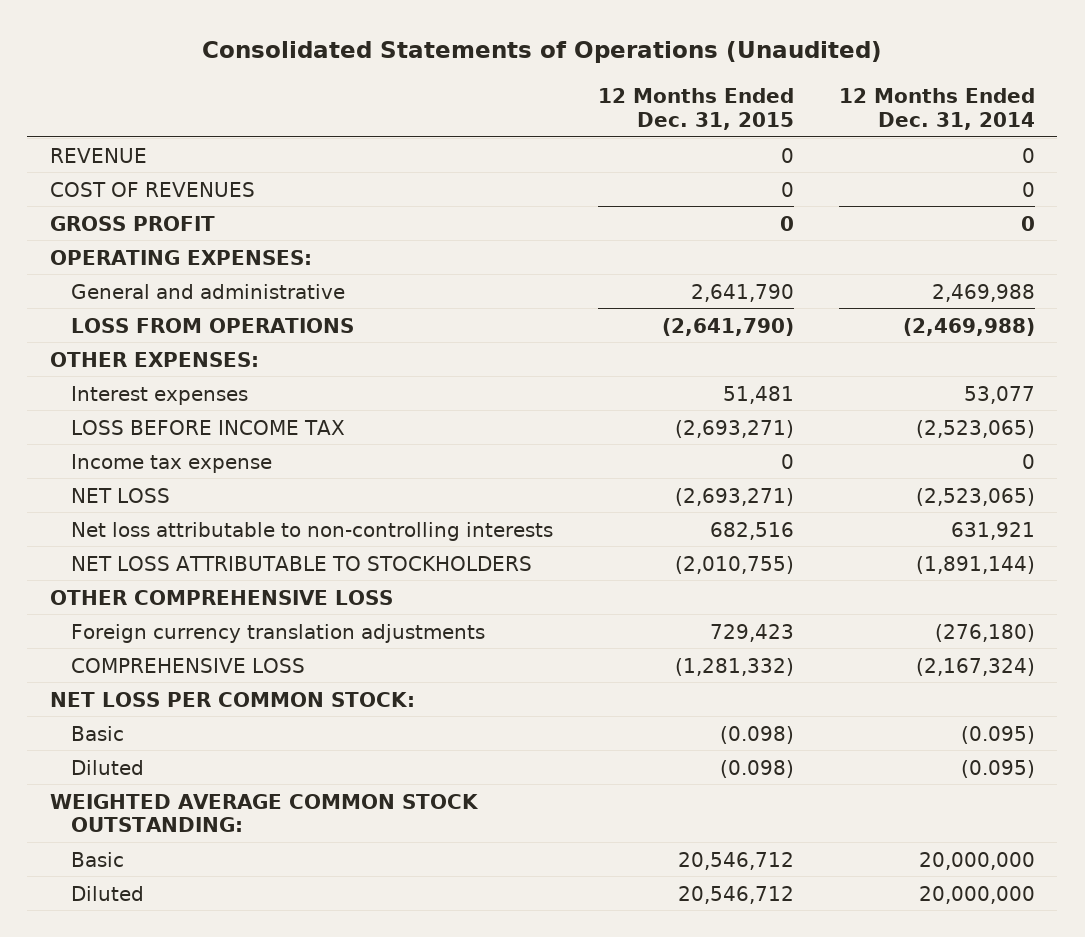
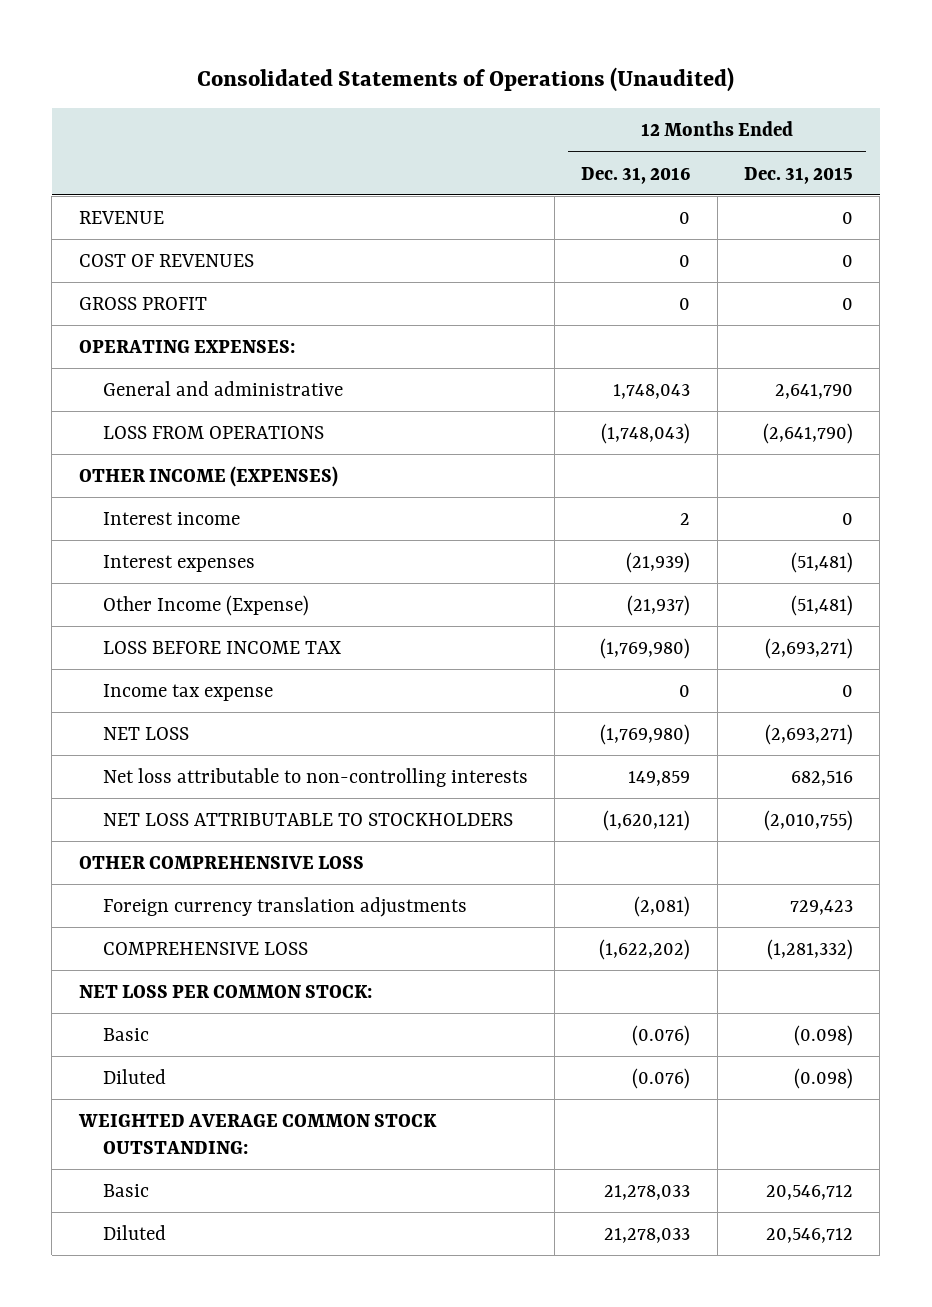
- | 12 Months Ended Dec. 31, 2015 | 12 Months Ended Dec. 31, 2014
+ | 12 Months Ended Dec. 31, 2016 | 12 Months Ended Dec. 31, 2015
- OTHER EXPENSES:
- Interest expenses | 51,481 | 53,077
+ OTHER INCOME (EXPENSES)
+ Interest income | 2 | 0
+ Interest expenses | (21,939) | (51,481)
+ Other Income (Expense) | (21,937) | (51,481)

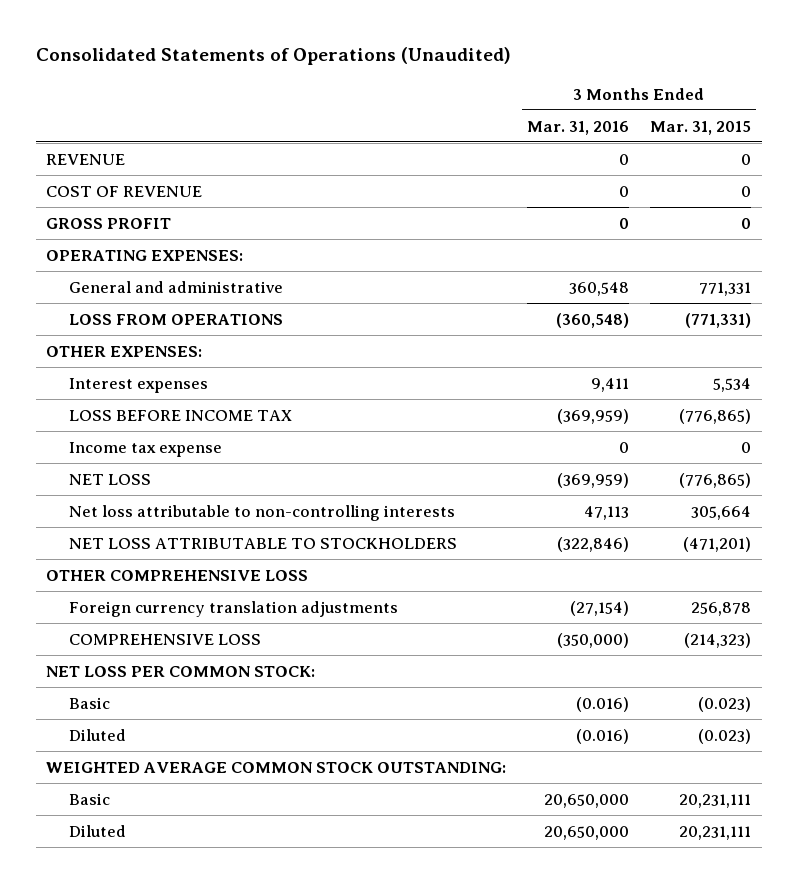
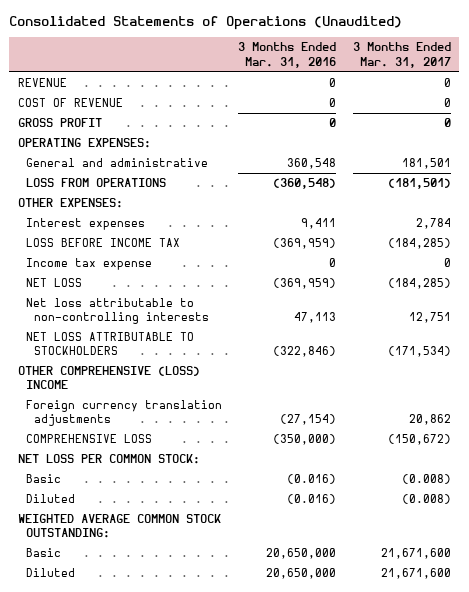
- | 3 Months Ended Mar. 31, 2016 | 3 Months Ended Mar. 31, 2015
+ | 3 Months Ended Mar. 31, 2016 | 3 Months Ended Mar. 31, 2017
- OTHER COMPREHENSIVE LOSS
+ OTHER COMPREHENSIVE (LOSS) INCOME

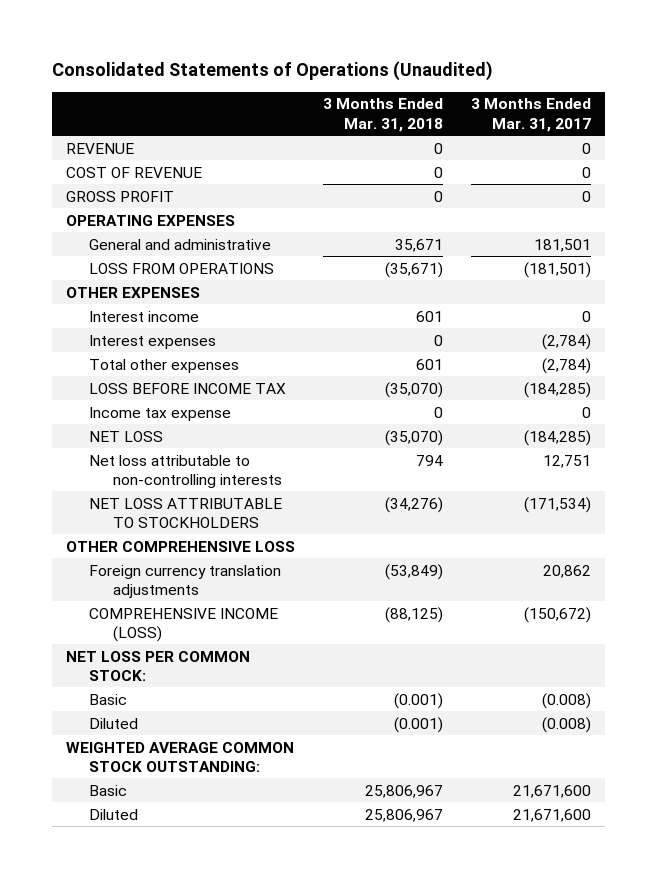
- | 3 Months Ended Mar. 31, 2016 | 3 Months Ended Mar. 31, 2017
+ | 3 Months Ended Mar. 31, 2018 | 3 Months Ended Mar. 31, 2017
- OPERATING EXPENSES:
+ OPERATING EXPENSES
- OTHER EXPENSES:
- Interest expenses | 9,411 | 2,784
+ OTHER EXPENSES
+ Interest income | 601 | 0
+ Interest expenses | 0 | (2,784)
+ Total other expenses | 601 | (2,784)
- OTHER COMPREHENSIVE (LOSS) INCOME
+ OTHER COMPREHENSIVE LOSS
- COMPREHENSIVE LOSS | (350,000) | (150,672)
+ COMPREHENSIVE INCOME (LOSS) | (88,125) | (150,672)

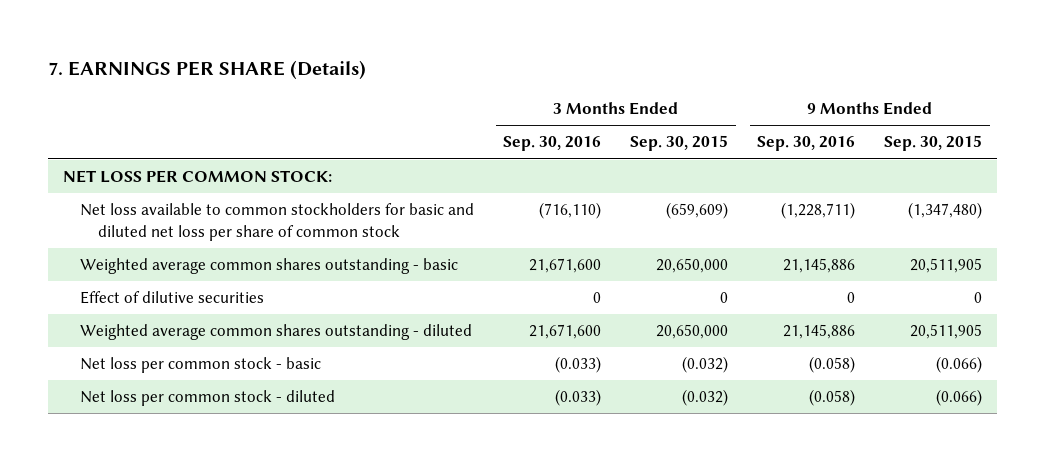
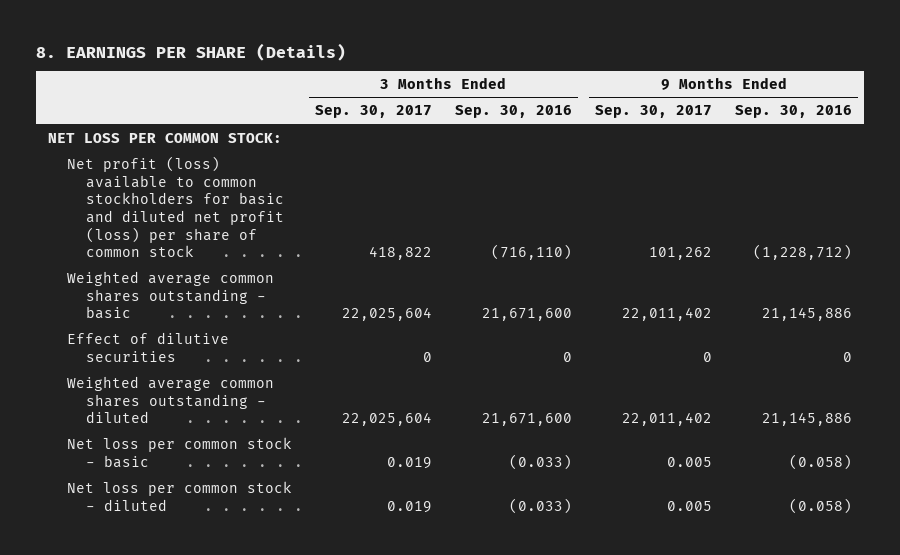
- 7. EARNINGS PER SHARE (Details)
+ 8. EARNINGS PER SHARE (Details)
- | 3 Months Ended Sep. 30, 2016 | 3 Months Ended Sep. 30, 2015 | 9 Months Ended Sep. 30, 2016 | 9 Months Ended Sep. 30, 2015
+ | 3 Months Ended Sep. 30, 2017 | 3 Months Ended Sep. 30, 2016 | 9 Months Ended Sep. 30, 2017 | 9 Months Ended Sep. 30, 2016
- Net loss available to common stockholders for basic and diluted net loss per share of common stock | (716,110) | (659,609) | (1,228,711) | (1,347,480)
+ Net profit (loss) available to common stockholders for basic and diluted net profit (loss) per share of common stock | 418,822 | (716,110) | 101,262 | (1,228,712)

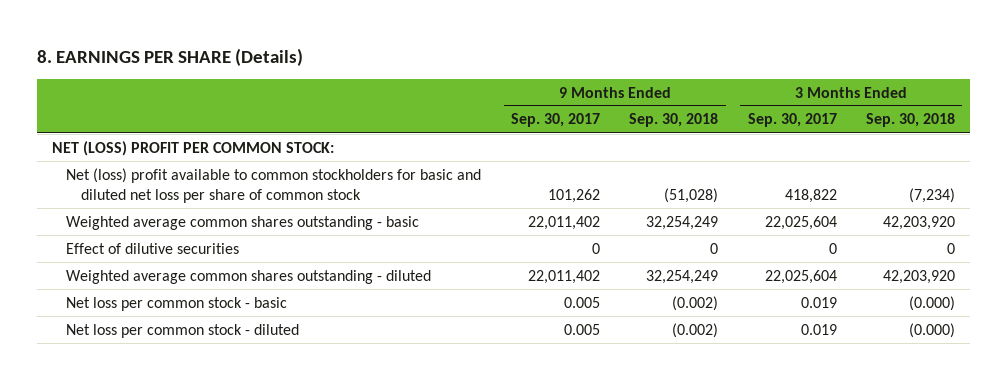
- | 3 Months Ended Sep. 30, 2017 | 3 Months Ended Sep. 30, 2016 | 9 Months Ended Sep. 30, 2017 | 9 Months Ended Sep. 30, 2016
+ | 9 Months Ended Sep. 30, 2017 | 9 Months Ended Sep. 30, 2018 | 3 Months Ended Sep. 30, 2017 | 3 Months Ended Sep. 30, 2018
- NET LOSS PER COMMON STOCK:
- Net profit (loss) available to common stockholders for basic and diluted net profit (loss) per share of common stock | 418,822 | (716,110) | 101,262 | (1,228,712)
+ NET (LOSS) PROFIT PER COMMON STOCK:
+ Net (loss) profit available to common stockholders for basic and diluted net loss per share of common stock | 101,262 | (51,028) | 418,822 | (7,234)

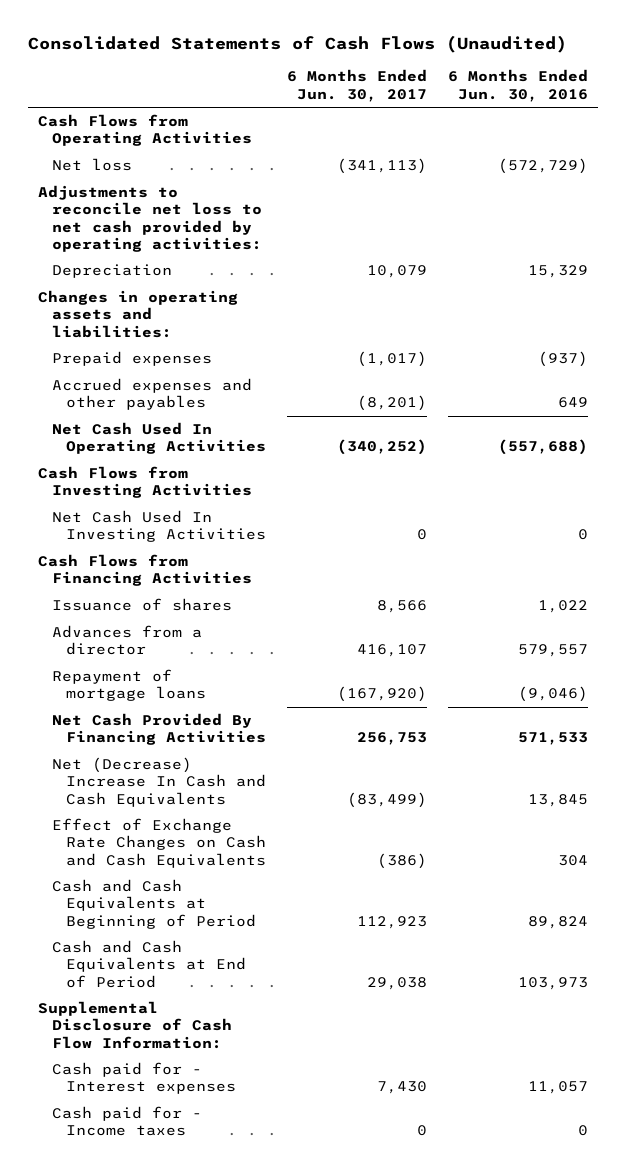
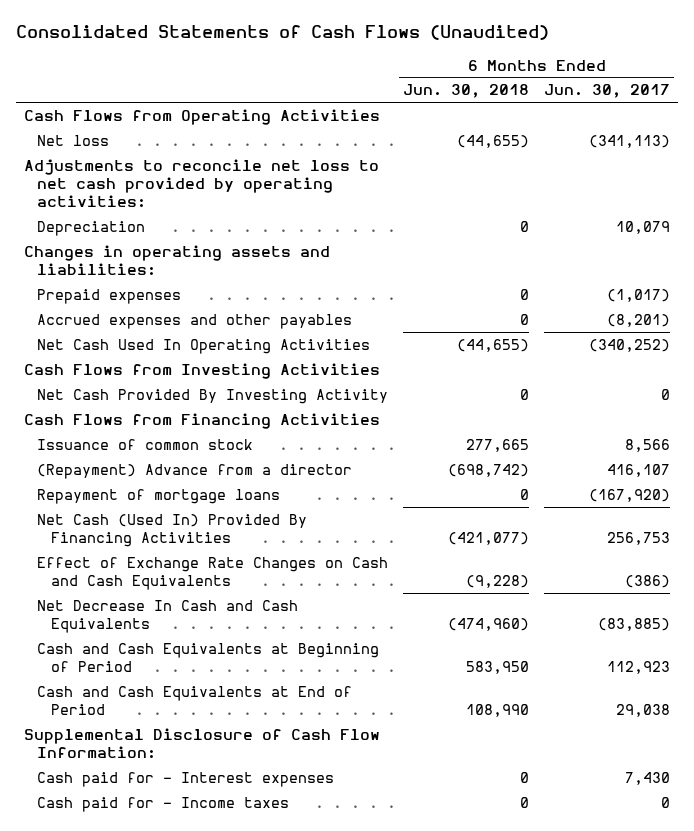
- | 6 Months Ended Jun. 30, 2017 | 6 Months Ended Jun. 30, 2016
+ | 6 Months Ended Jun. 30, 2018 | 6 Months Ended Jun. 30, 2017
- Net Cash Used In Investing Activities | 0 | 0
+ Net Cash Provided By Investing Activity | 0 | 0
- Issuance of shares | 8,566 | 1,022
- Advances from a director | 416,107 | 579,557
+ Issuance of common stock | 277,665 | 8,566
+ (Repayment) Advance from a director | (698,742) | 416,107
- Net Cash Provided By Financing Activities | 256,753 | 571,533
- Net (Decrease) Increase In Cash and Cash Equivalents | (83,499) | 13,845
+ Net Cash (Used In) Provided By Financing Activities | (421,077) | 256,753
+ Net Decrease In Cash and Cash Equivalents | (474,960) | (83,885)

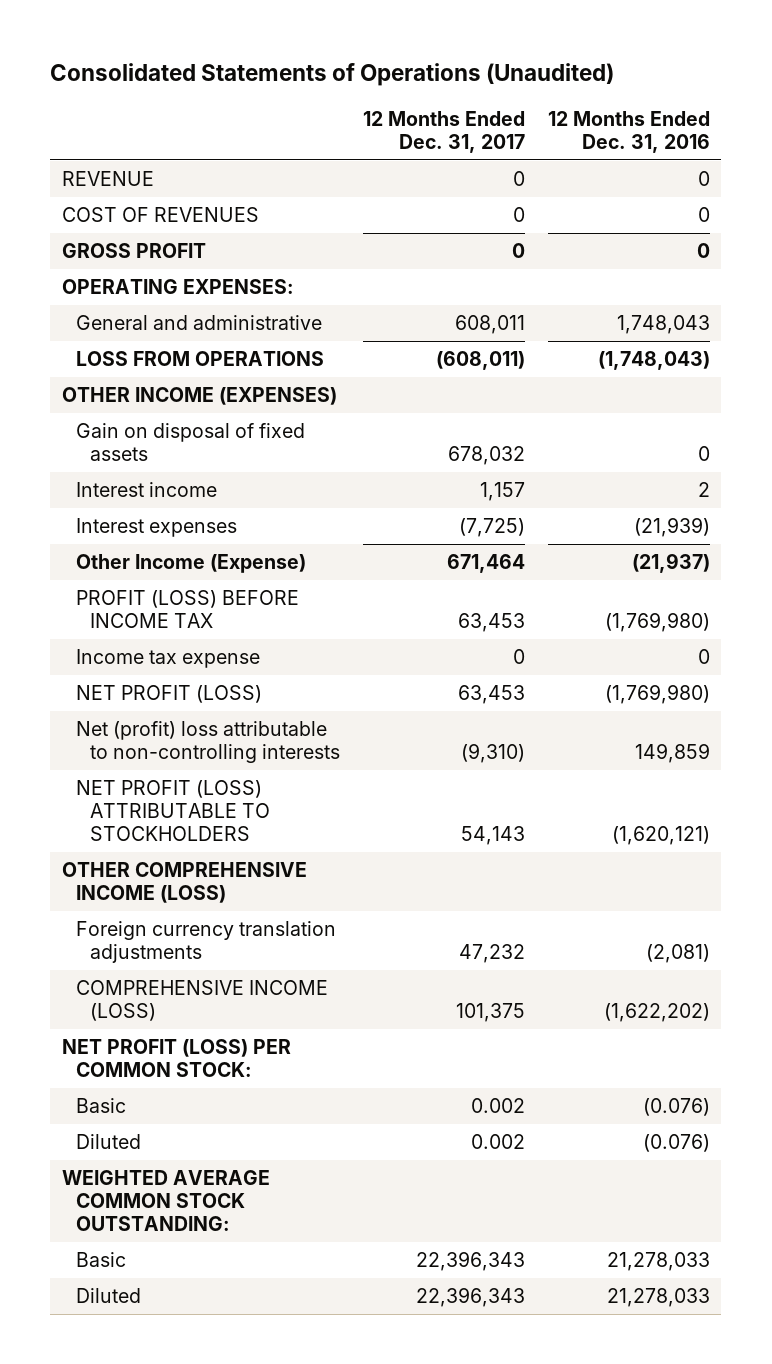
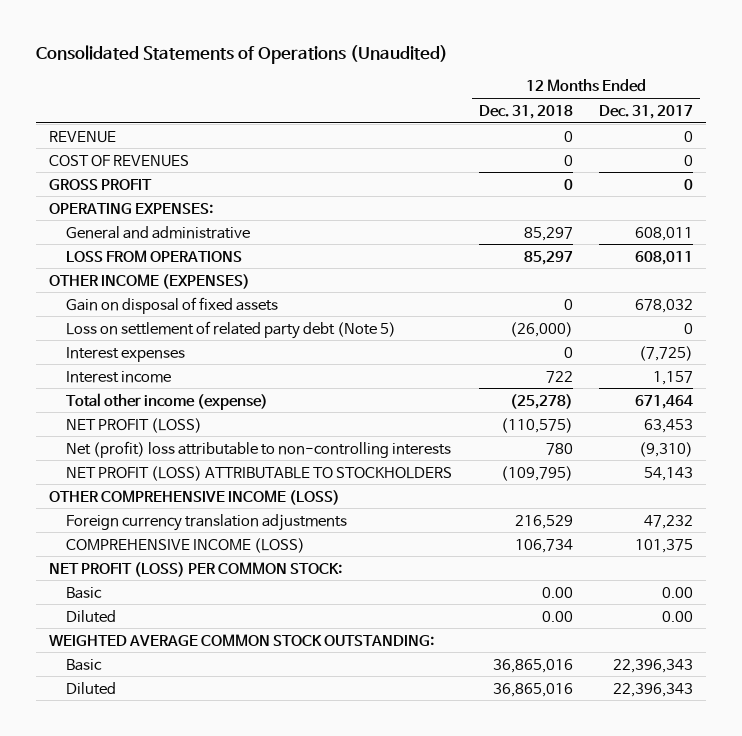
- | 12 Months Ended Dec. 31, 2017 | 12 Months Ended Dec. 31, 2016
+ | 12 Months Ended Dec. 31, 2018 | 12 Months Ended Dec. 31, 2017
- LOSS FROM OPERATIONS | (608,011) | (1,748,043)
+ LOSS FROM OPERATIONS | 85,297 | 608,011
+ Loss on settlement of related party debt (Note 5) | (26,000) | 0
- Other Income (Expense) | 671,464 | (21,937)
- PROFIT (LOSS) BEFORE INCOME TAX | 63,453 | (1,769,980)
- Income tax expense | 0 | 0
moved down: Interest income | 722 | 1,157
+ Total other income (expense) | (25,278) | 671,464
- Basic | 0.002 | (0.076)
- Diluted | 0.002 | (0.076)
+ Basic | 0.00 | 0.00
+ Diluted | 0.00 | 0.00

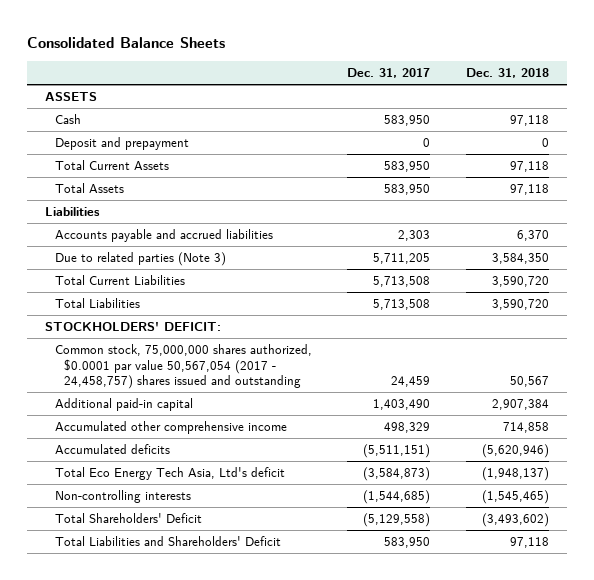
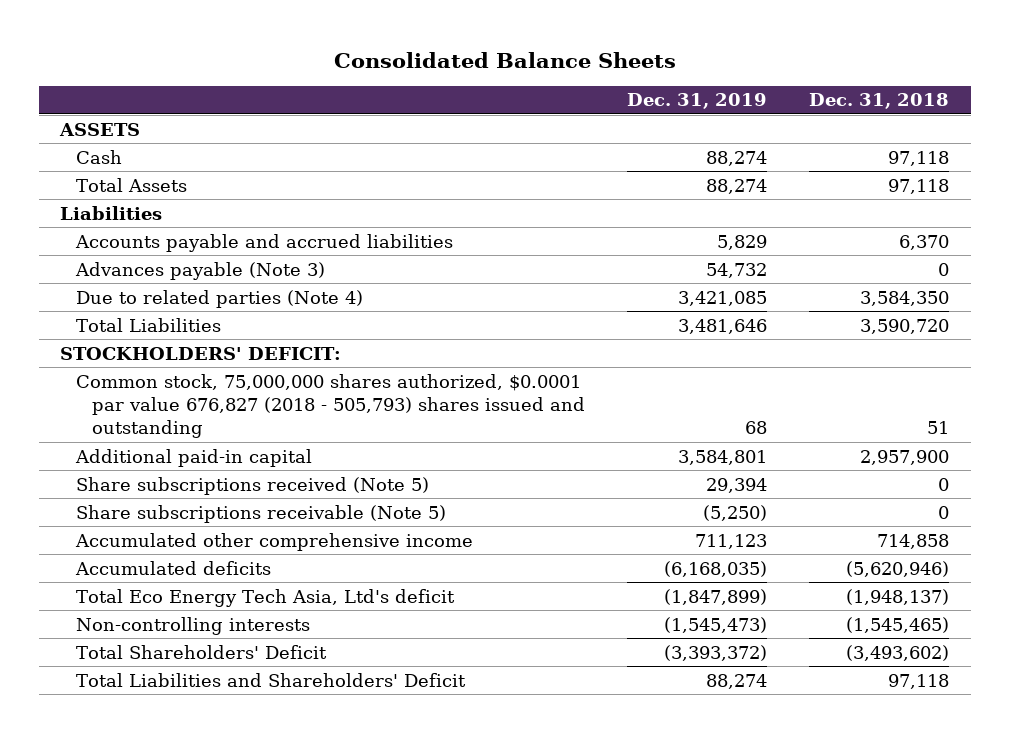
- | Dec. 31, 2017 | Dec. 31, 2018
+ | Dec. 31, 2019 | Dec. 31, 2018
- Deposit and prepayment | 0 | 0
- Total Current Assets | 583,950 | 97,118
- Due to related parties (Note 3) | 5,711,205 | 3,584,350
- Total Current Liabilities | 5,713,508 | 3,590,720
+ Advances payable (Note 3) | 54,732 | 0
+ Due to related parties (Note 4) | 3,421,085 | 3,584,350
- Common stock, 75,000,000 shares authorized, $0.0001 par value 50,567,054 (2017 - 24,458,757) shares issued and outstanding | 24,459 | 50,567
- Additional paid-in capital | 1,403,490 | 2,907,384
+ Common stock, 75,000,000 shares authorized, $0.0001 par value 676,827 (2018 - 505,793) shares issued and outstanding | 68 | 51
+ Additional paid-in capital | 3,584,801 | 2,957,900
+ Share subscriptions received (Note 5) | 29,394 | 0
+ Share subscriptions receivable (Note 5) | (5,250) | 0

